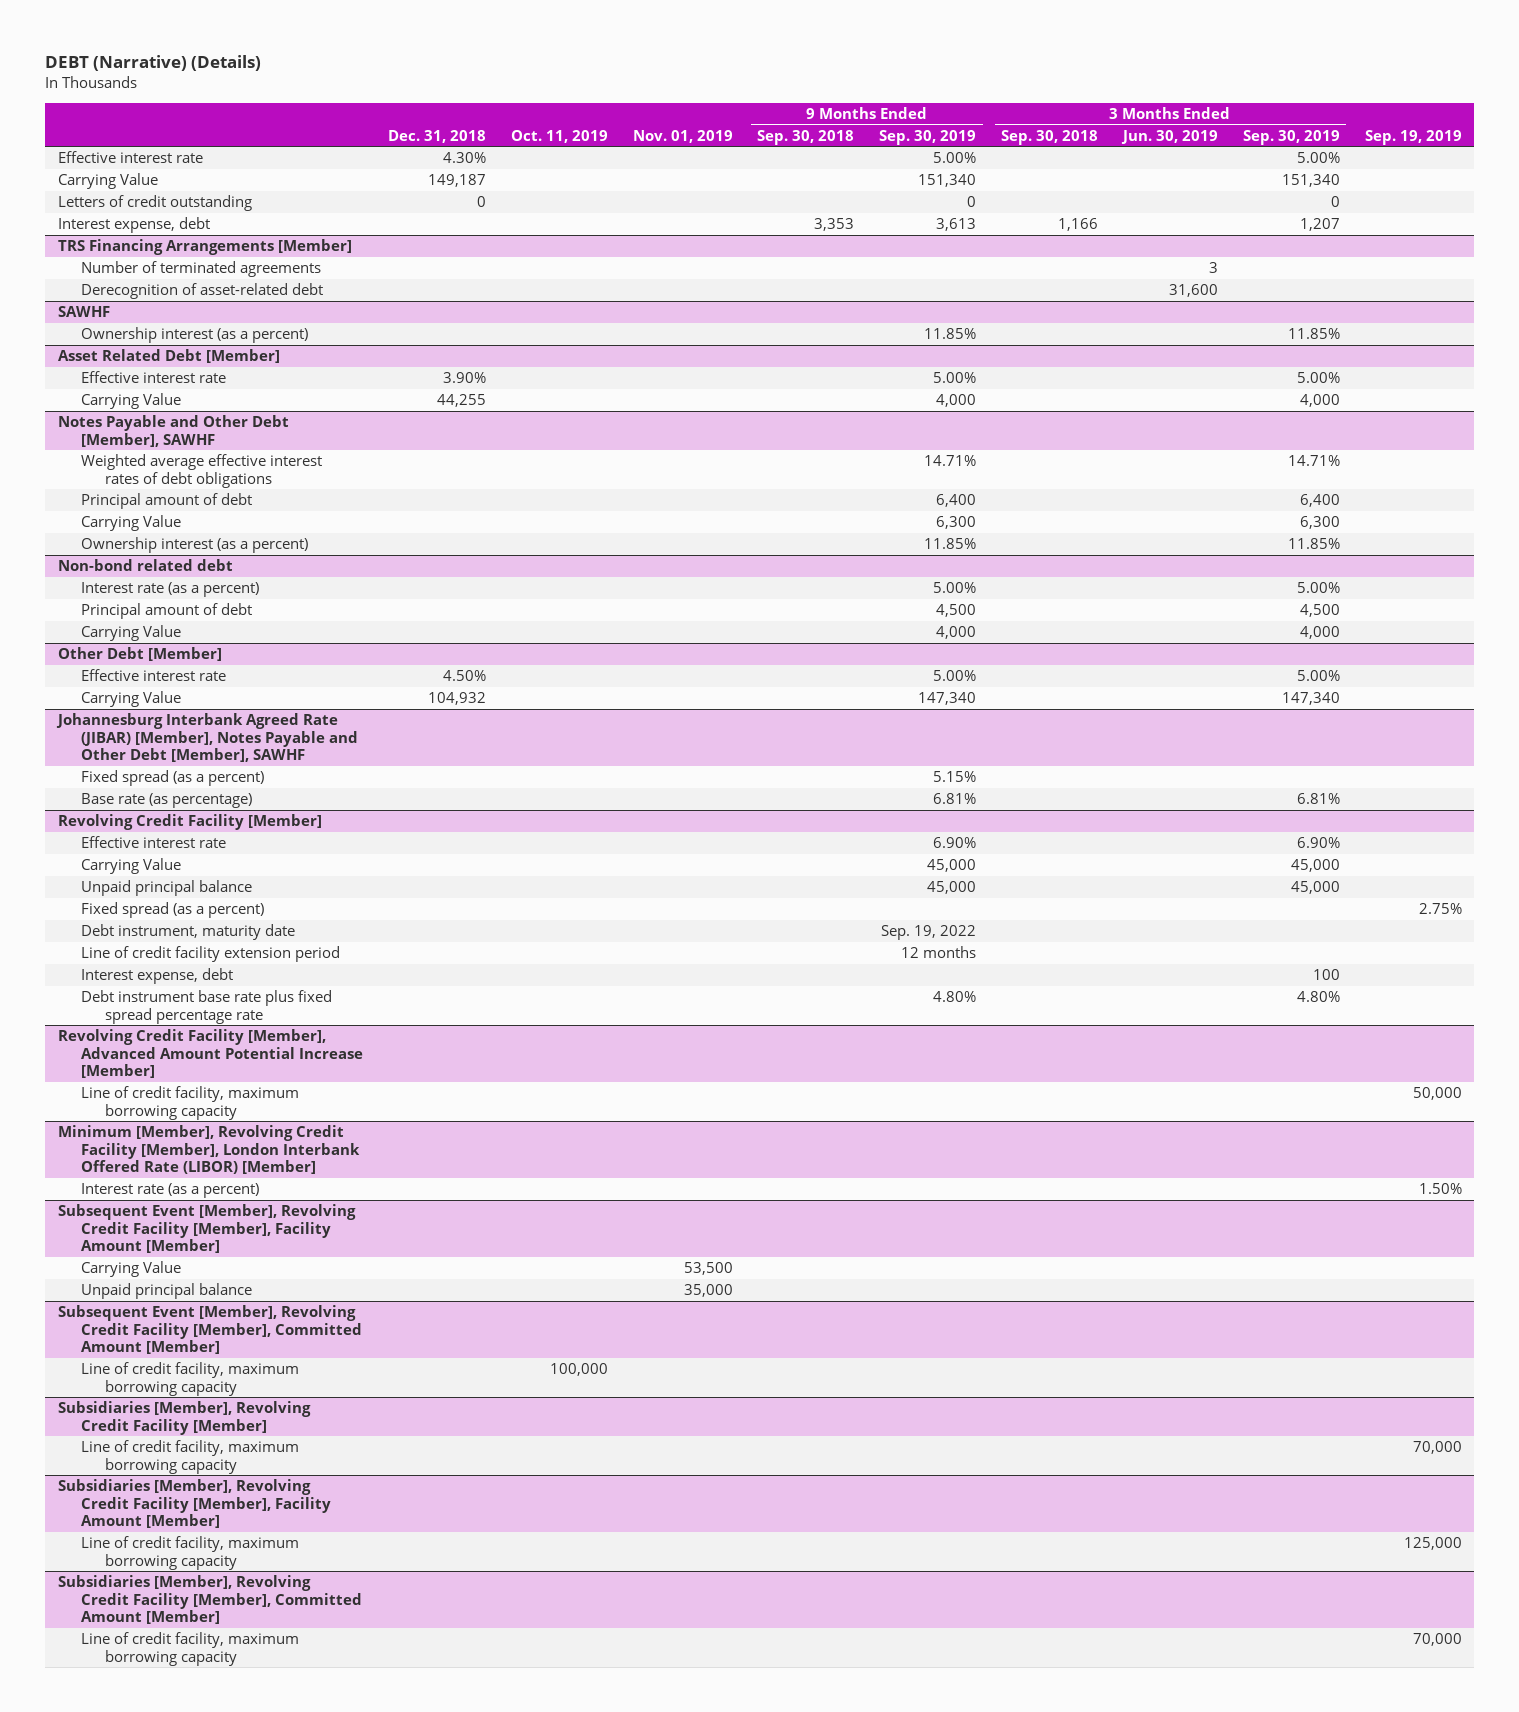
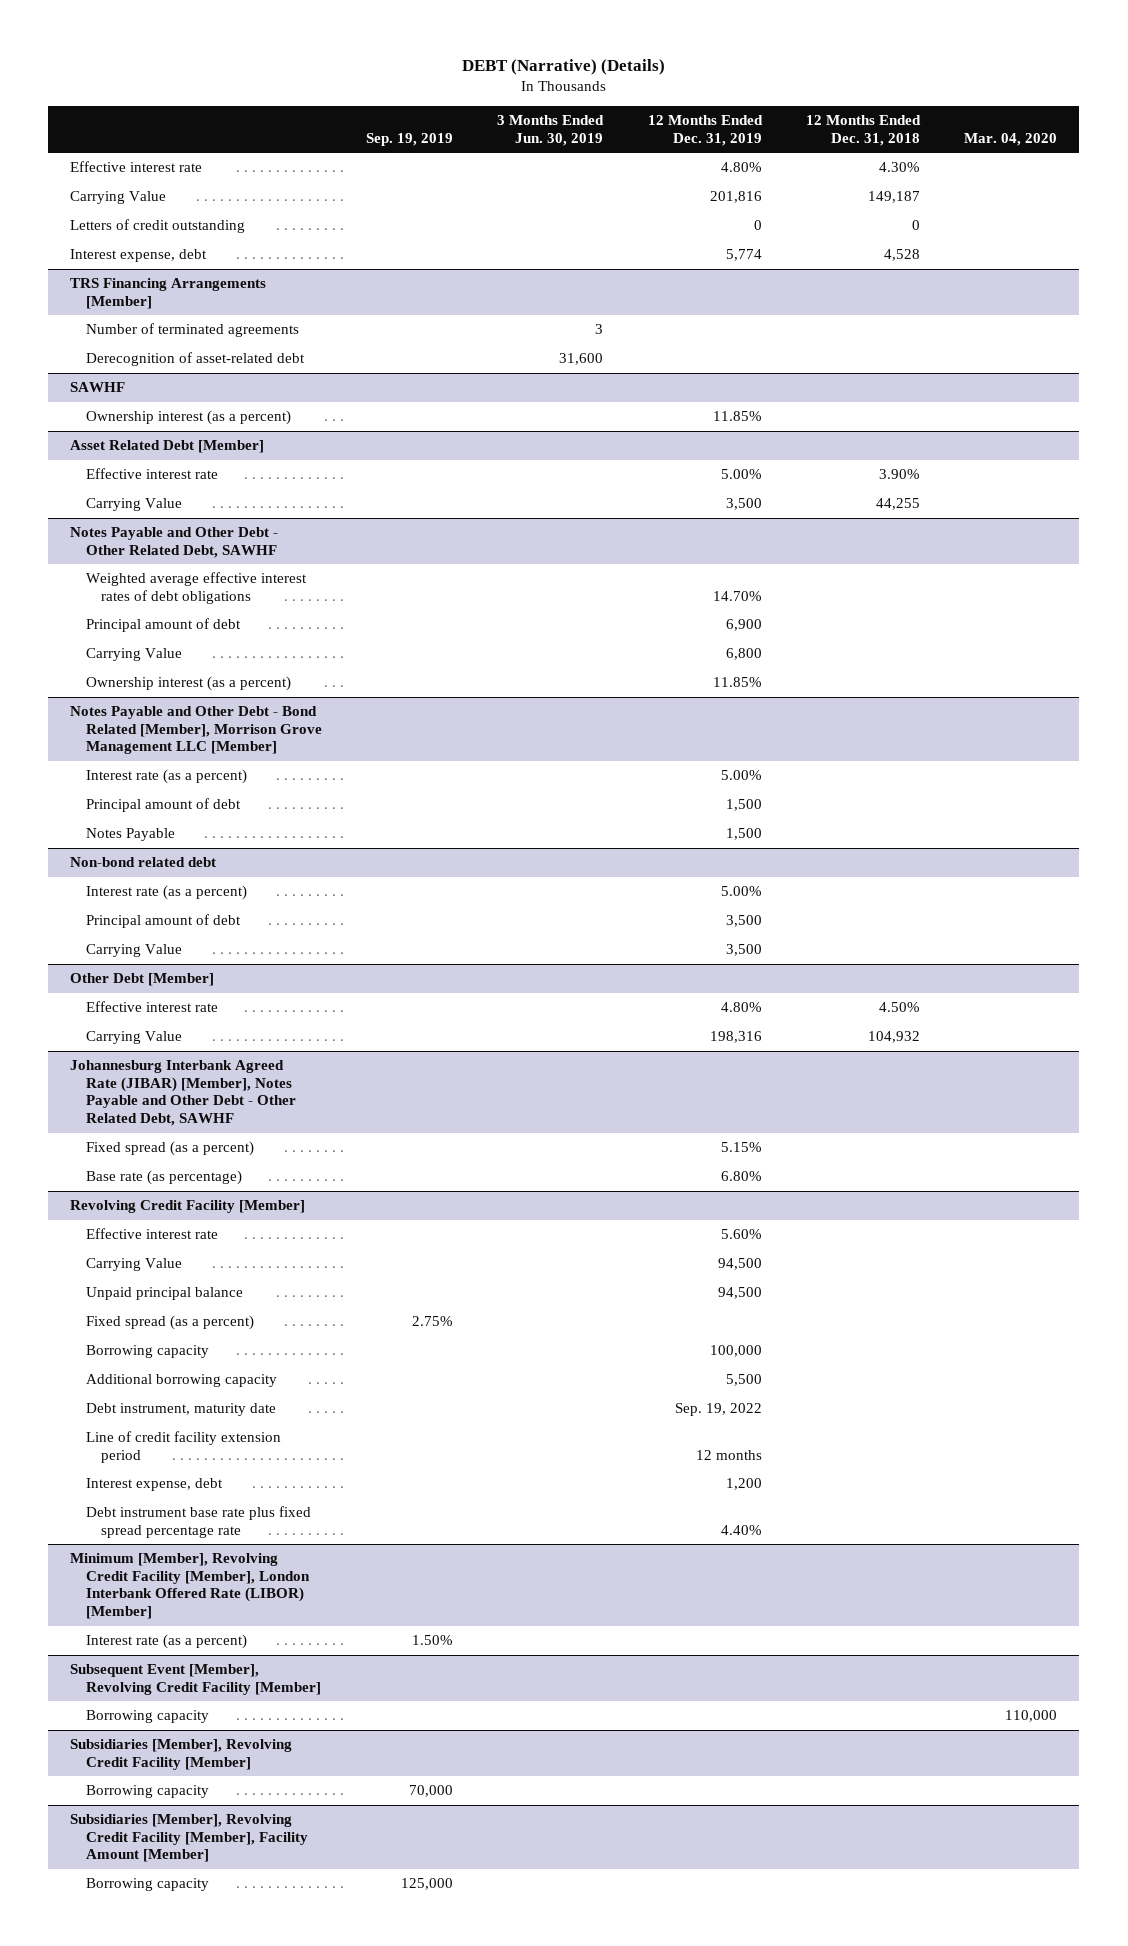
- | Dec. 31, 2018 | Oct. 11, 2019 | Nov. 01, 2019 | 9 Months Ended Sep. 30, 2018 | 9 Months Ended Sep. 30, 2019 | 3 Months Ended Sep. 30, 2018 | 3 Months Ended Jun. 30, 2019 | 3 Months Ended Sep. 30, 2019 | Sep. 19, 2019
+ | Sep. 19, 2019 | 3 Months Ended Jun. 30, 2019 | 12 Months Ended Dec. 31, 2019 | 12 Months Ended Dec. 31, 2018 | Mar. 04, 2020
- Notes Payable and Other Debt [Member], SAWHF
+ Notes Payable and Other Debt - Other Related Debt, SAWHF
+ Notes Payable and Other Debt - Bond Related [Member], Morrison Grove Management LLC [Member]
+ Interest rate (as a percent) | | | 5.00% | |
+ Principal amount of debt | | | 1,500 | |
+ Notes Payable | | | 1,500 | |
- Johannesburg Interbank Agreed Rate (JIBAR) [Member], Notes Payable and Other Debt [Member], SAWHF
+ Johannesburg Interbank Agreed Rate (JIBAR) [Member], Notes Payable and Other Debt - Other Related Debt, SAWHF
@ Revolving Credit Facility [Member]
+ Borrowing capacity | | | 100,000 | |
+ Additional borrowing capacity | | | 5,500 | |
- Revolving Credit Facility [Member], Advanced Amount Potential Increase [Member]
- Line of credit facility, maximum borrowing capacity | | | | | | | | | 50,000
- Subsequent Event [Member], Revolving Credit Facility [Member], Facility Amount [Member]
- Carrying Value | | | 53,500 | | | | | |
- Unpaid principal balance | | | 35,000 | | | | | |
- Subsequent Event [Member], Revolving Credit Facility [Member], Committed Amount [Member]
- Line of credit facility, maximum borrowing capacity | | 100,000 | | | | | | |
+ Subsequent Event [Member], Revolving Credit Facility [Member]
+ Borrowing capacity | | | | | 110,000
@ Subsidiaries [Member], Revolving Credit Facility [Member]
- Line of credit facility, maximum borrowing capacity | | | | | | | | | 70,000
+ Borrowing capacity | 70,000 | | | |
@ Subsidiaries [Member], Revolving Credit Facility [Member], Facility Amount [Member]
- Line of credit facility, maximum borrowing capacity | | | | | | | | | 125,000
- Subsidiaries [Member], Revolving Credit Facility [Member], Committed Amount [Member]
- Line of credit facility, maximum borrowing capacity | | | | | | | | | 70,000
@ Subsidiaries [Member], Revolving Credit Facility [Member], Facility Amount [Member]
+ Borrowing capacity | 125,000 | | | |

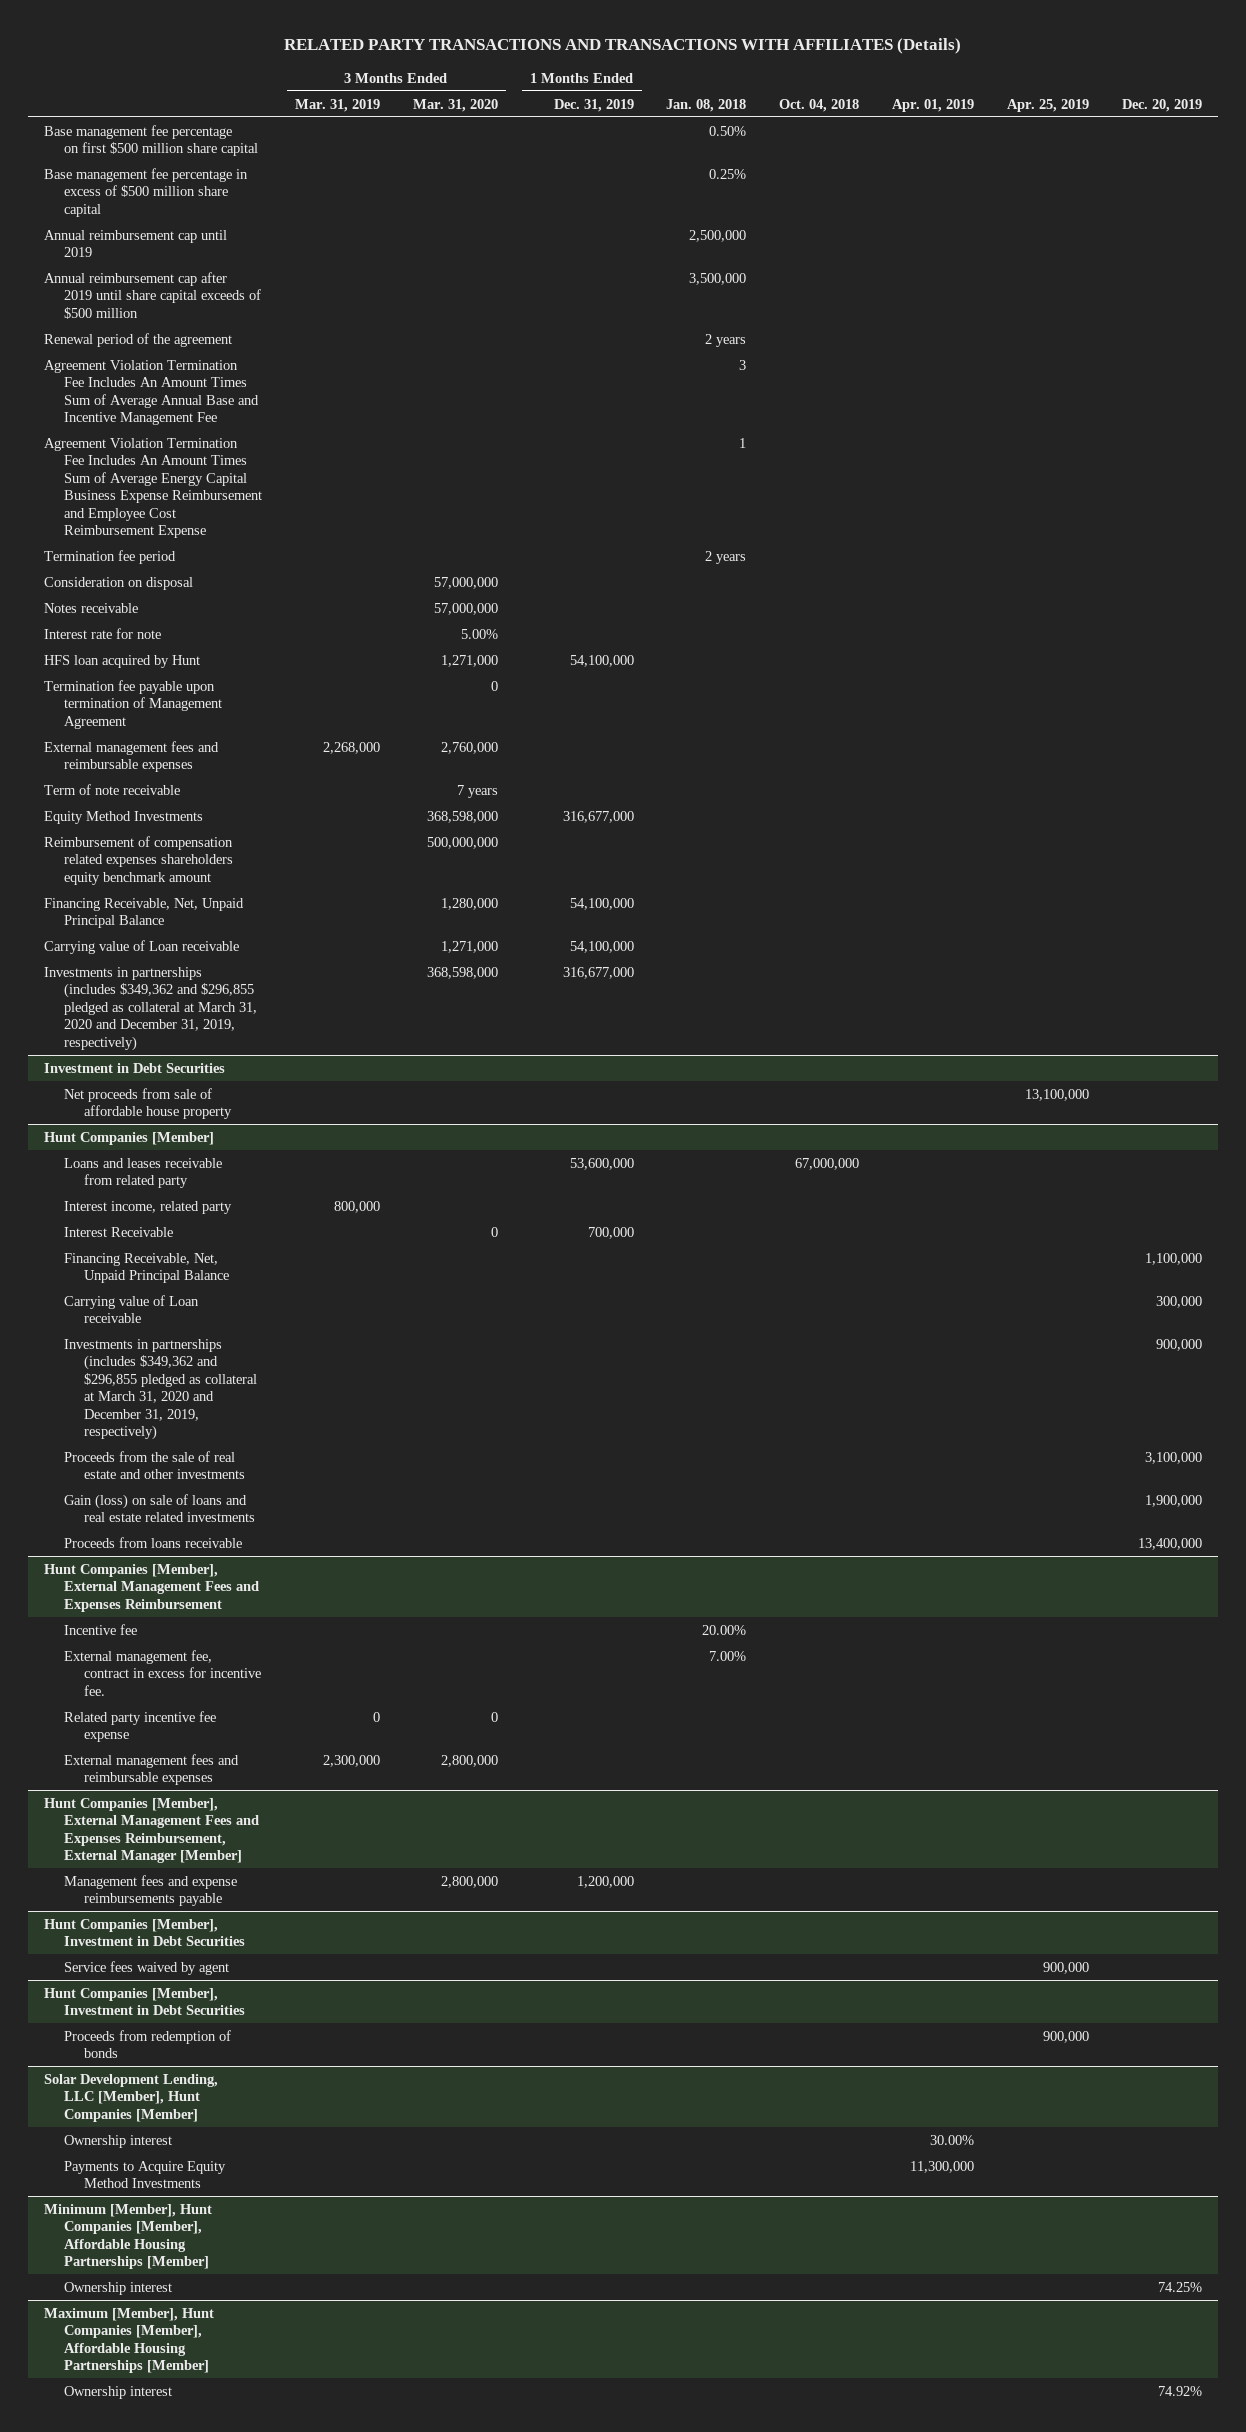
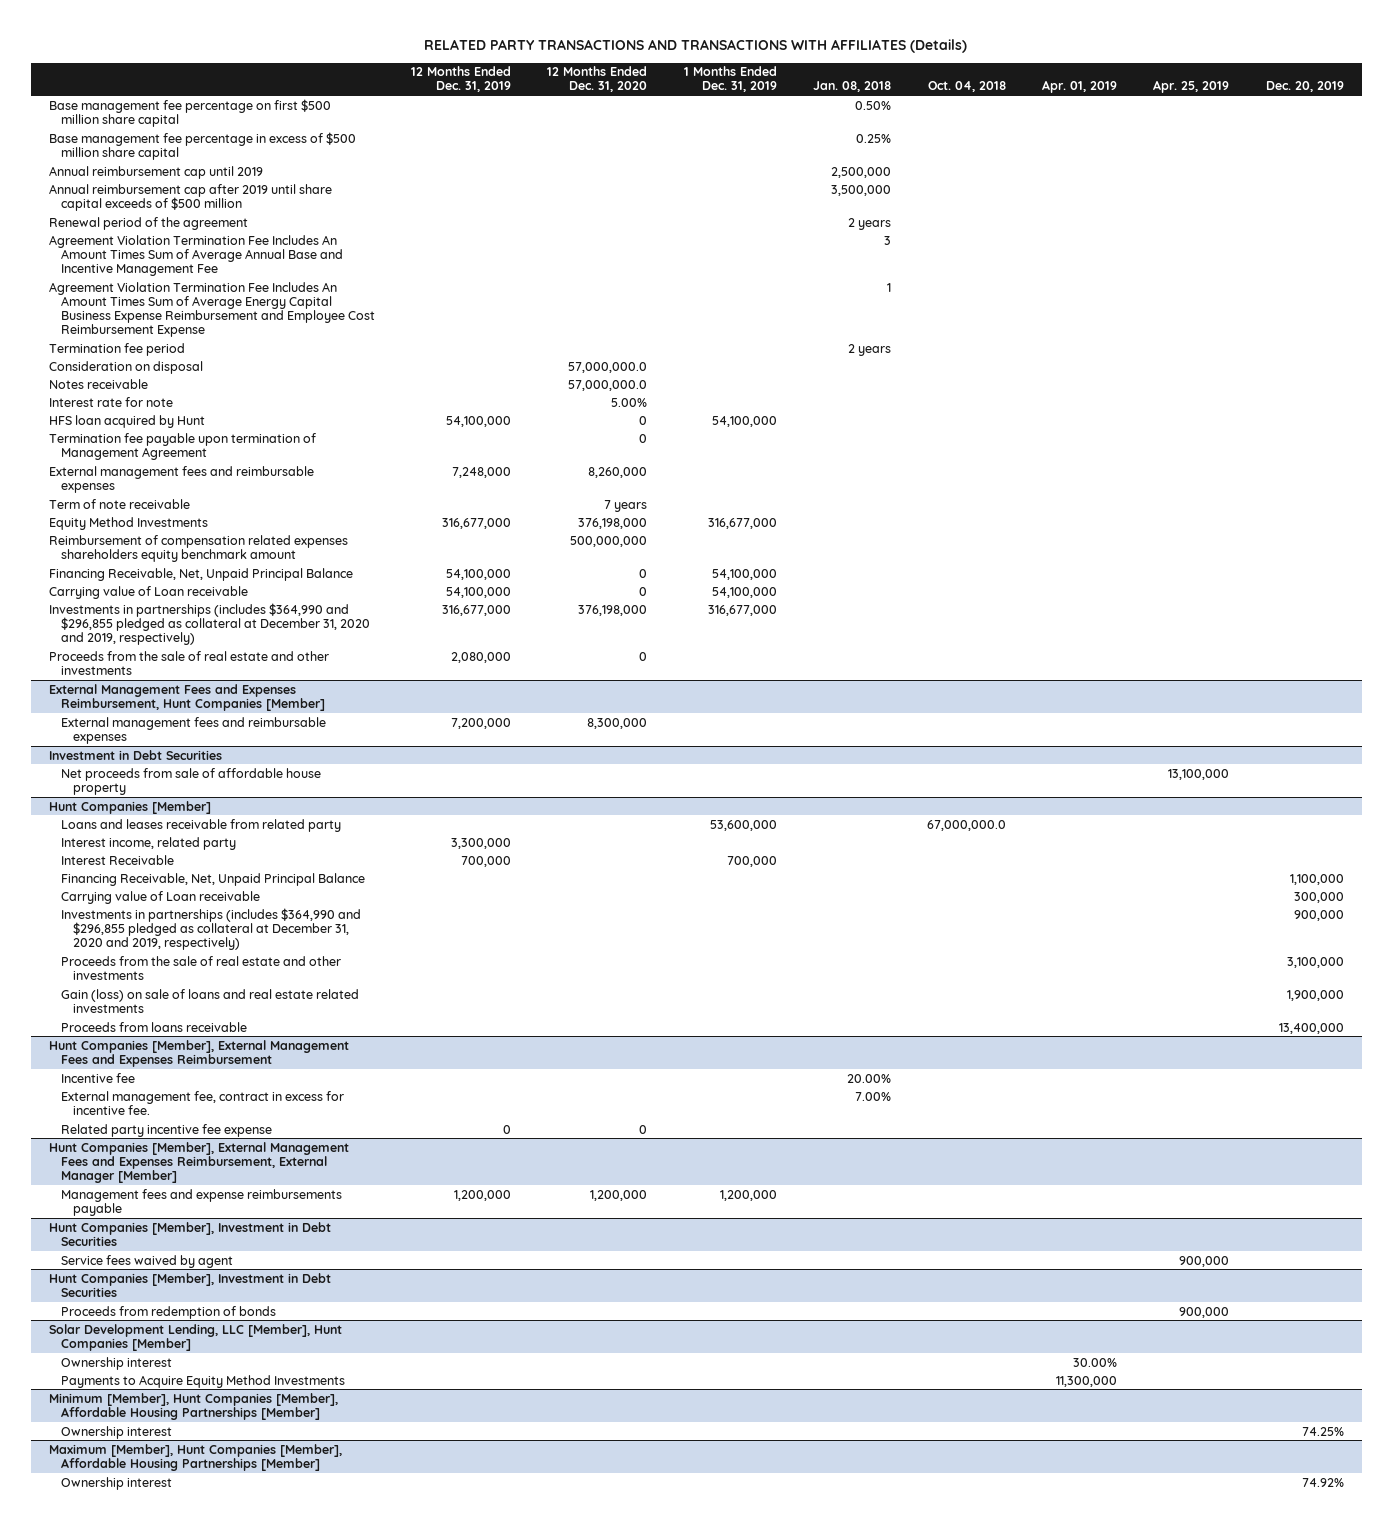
- | 3 Months Ended Mar. 31, 2019 | 3 Months Ended Mar. 31, 2020 | 1 Months Ended Dec. 31, 2019 | Jan. 08, 2018 | Oct. 04, 2018 | Apr. 01, 2019 | Apr. 25, 2019 | Dec. 20, 2019
+ | 12 Months Ended Dec. 31, 2019 | 12 Months Ended Dec. 31, 2020 | 1 Months Ended Dec. 31, 2019 | Jan. 08, 2018 | Oct. 04, 2018 | Apr. 01, 2019 | Apr. 25, 2019 | Dec. 20, 2019
- Investments in partnerships (includes $349,362 and $296,855 pledged as collateral at March 31, 2020 and December 31, 2019, respectively) | | 368,598,000 | 316,677,000 | | | | |
+ Investments in partnerships (includes $364,990 and $296,855 pledged as collateral at December 31, 2020 and 2019, respectively) | 316,677,000 | 376,198,000 | 316,677,000 | | | | |
+ Proceeds from the sale of real estate and other investments | 2,080,000 | 0 | | | | | |
+ External Management Fees and Expenses Reimbursement, Hunt Companies [Member]
+ External management fees and reimbursable expenses | 7,200,000 | 8,300,000 | | | | | |
@ Hunt Companies [Member]
- Loans and leases receivable from related party | | | 53,600,000 | | 67,000,000 | | |
+ Loans and leases receivable from related party | | | 53,600,000 | | 67,000,000.0 | | |
- Investments in partnerships (includes $349,362 and $296,855 pledged as collateral at March 31, 2020 and December 31, 2019, respectively) | | | | | | | | 900,000
+ Investments in partnerships (includes $364,990 and $296,855 pledged as collateral at December 31, 2020 and 2019, respectively) | | | | | | | | 900,000
@ Hunt Companies [Member], External Management Fees and Expenses Reimbursement
- External management fees and reimbursable expenses | 2,300,000 | 2,800,000 | | | | | |

